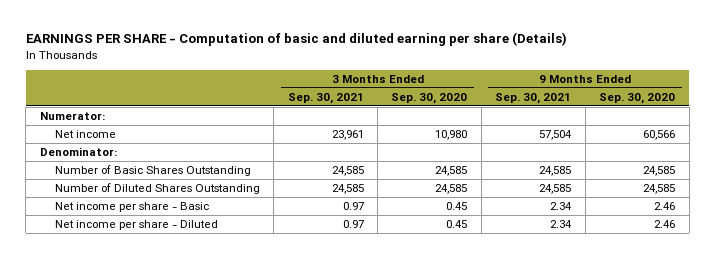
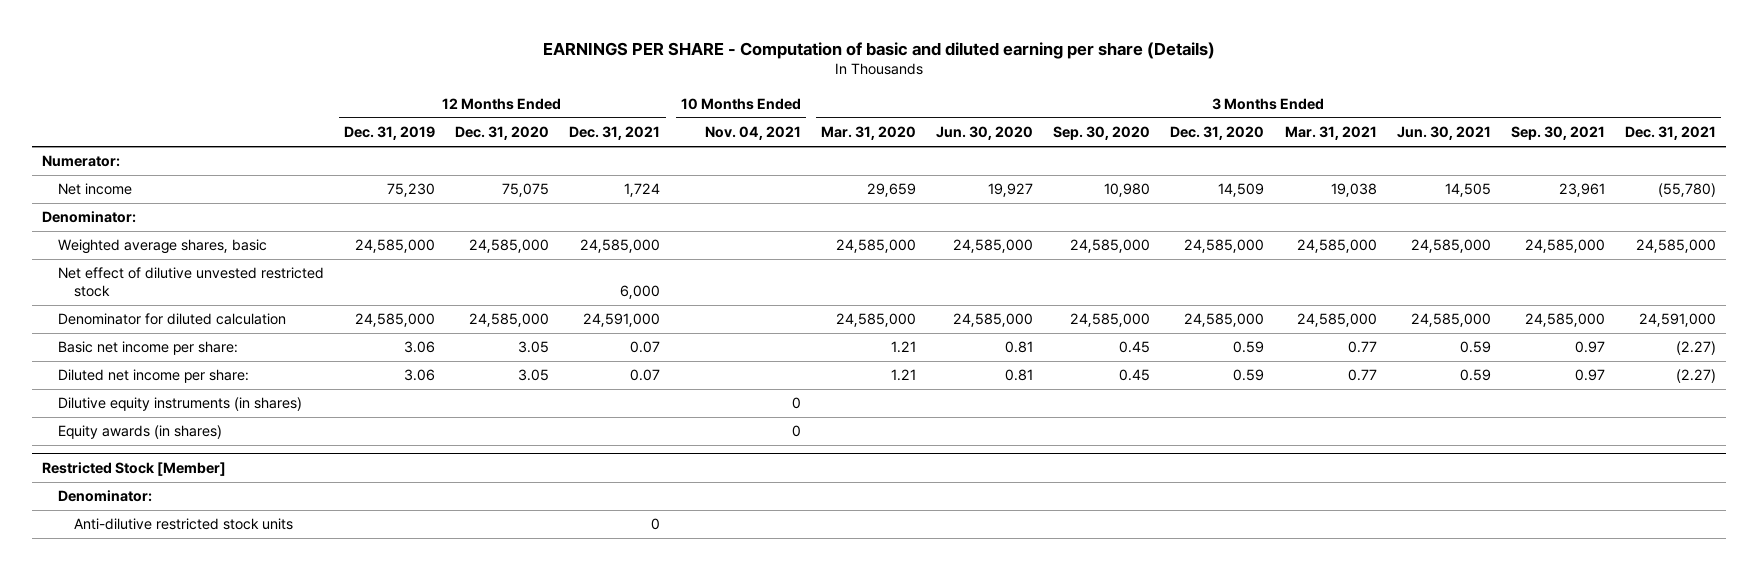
- | 3 Months Ended Sep. 30, 2021 | 3 Months Ended Sep. 30, 2020 | 9 Months Ended Sep. 30, 2021 | 9 Months Ended Sep. 30, 2020
+ | 12 Months Ended Dec. 31, 2019 | 12 Months Ended Dec. 31, 2020 | 12 Months Ended Dec. 31, 2021 | 10 Months Ended Nov. 04, 2021 | 3 Months Ended Mar. 31, 2020 | 3 Months Ended Jun. 30, 2020 | 3 Months Ended Sep. 30, 2020 | 3 Months Ended Dec. 31, 2020 | 3 Months Ended Mar. 31, 2021 | 3 Months Ended Jun. 30, 2021 | 3 Months Ended Sep. 30, 2021 | 3 Months Ended Dec. 31, 2021
- Number of Basic Shares Outstanding | 24,585 | 24,585 | 24,585 | 24,585
- Number of Diluted Shares Outstanding | 24,585 | 24,585 | 24,585 | 24,585
- Net income per share - Basic | 0.97 | 0.45 | 2.34 | 2.46
- Net income per share - Diluted | 0.97 | 0.45 | 2.34 | 2.46
+ Weighted average shares, basic | 24,585,000 | 24,585,000 | 24,585,000 | | 24,585,000 | 24,585,000 | 24,585,000 | 24,585,000 | 24,585,000 | 24,585,000 | 24,585,000 | 24,585,000
+ Net effect of dilutive unvested restricted stock | | | 6,000 | | | | | | | | |
+ Denominator for diluted calculation | 24,585,000 | 24,585,000 | 24,591,000 | | 24,585,000 | 24,585,000 | 24,585,000 | 24,585,000 | 24,585,000 | 24,585,000 | 24,585,000 | 24,591,000
+ Basic net income per share: | 3.06 | 3.05 | 0.07 | | 1.21 | 0.81 | 0.45 | 0.59 | 0.77 | 0.59 | 0.97 | (2.27)
+ Diluted net income per share: | 3.06 | 3.05 | 0.07 | | 1.21 | 0.81 | 0.45 | 0.59 | 0.77 | 0.59 | 0.97 | (2.27)
+ Dilutive equity instruments (in shares) | | | | 0 | | | | | | | |
+ Equity awards (in shares) | | | | 0 | | | | | | | |
+ Restricted Stock [Member]
+ Denominator:
+ Anti-dilutive restricted stock units | | | 0 | | | | | | | | |

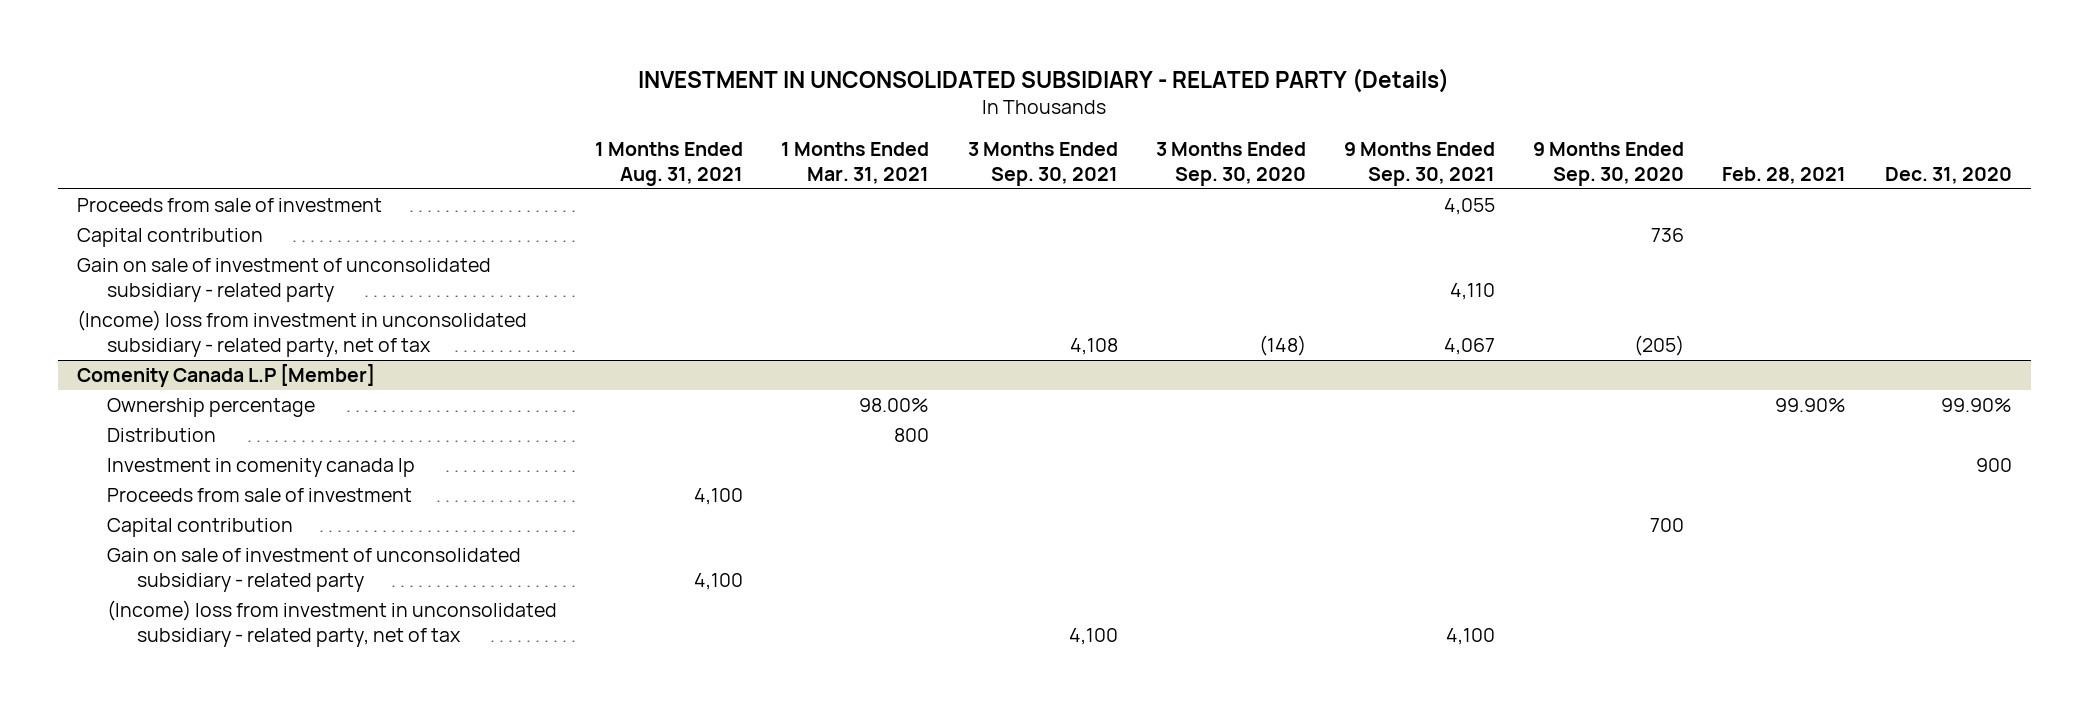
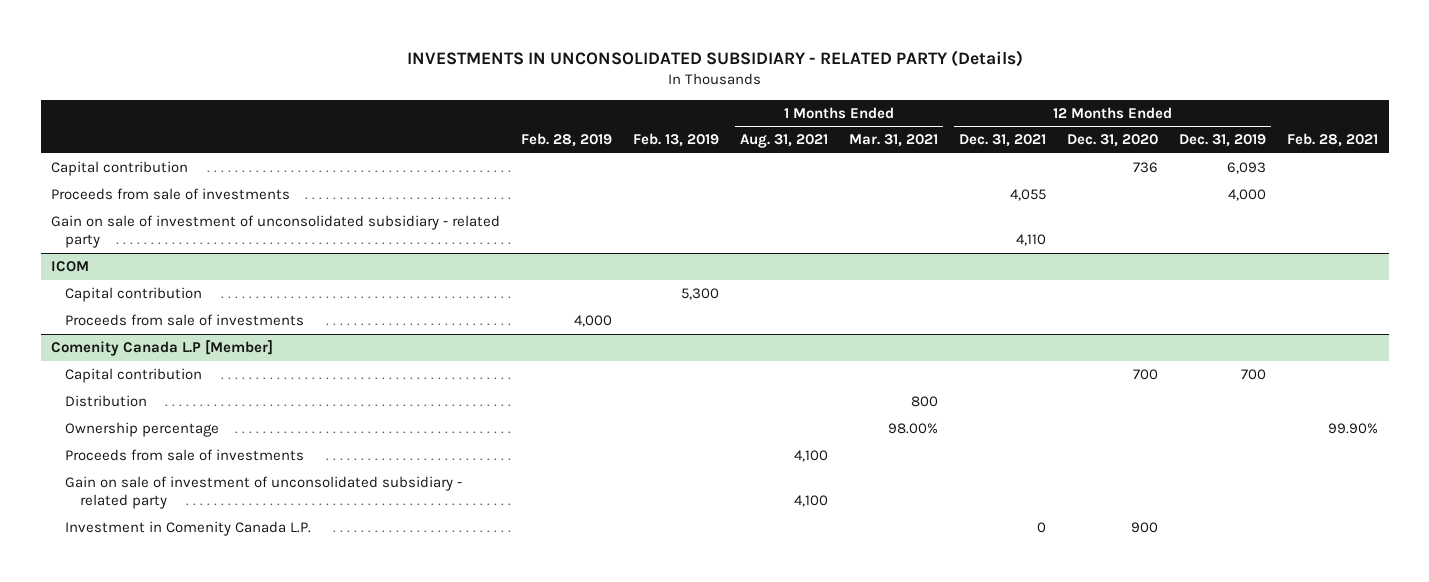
- INVESTMENT IN UNCONSOLIDATED SUBSIDIARY - RELATED PARTY (Details)
+ INVESTMENTS IN UNCONSOLIDATED SUBSIDIARY - RELATED PARTY (Details)
- | 1 Months Ended Aug. 31, 2021 | 1 Months Ended Mar. 31, 2021 | 3 Months Ended Sep. 30, 2021 | 3 Months Ended Sep. 30, 2020 | 9 Months Ended Sep. 30, 2021 | 9 Months Ended Sep. 30, 2020 | Feb. 28, 2021 | Dec. 31, 2020
+ | Feb. 28, 2019 | Feb. 13, 2019 | 1 Months Ended Aug. 31, 2021 | 1 Months Ended Mar. 31, 2021 | 12 Months Ended Dec. 31, 2021 | 12 Months Ended Dec. 31, 2020 | 12 Months Ended Dec. 31, 2019 | Feb. 28, 2021
- Proceeds from sale of investment | | | | | 4,055 | | |
+ Proceeds from sale of investments | | | | | 4,055 | | 4,000 |
- (Income) loss from investment in unconsolidated subsidiary - related party, net of tax | | | 4,108 | (148) | 4,067 | (205) | |
+ ICOM
+ Capital contribution | | 5,300 | | | | | |
+ Proceeds from sale of investments | 4,000 | | | | | | |
@ Comenity Canada L.P [Member]
- Investment in comenity canada lp | | | | | | | | 900
- Proceeds from sale of investment | 4,100 | | | | | | |
moved down: Distribution | | | | 800 | | | |
moved down: Ownership percentage | | | | 98.00% | | | | 99.90%
+ Proceeds from sale of investments | | | 4,100 | | | | |
- (Income) loss from investment in unconsolidated subsidiary - related party, net of tax | | | 4,100 | | 4,100 | | |
+ Investment in Comenity Canada L.P. | | | | | 0 | 900 | |

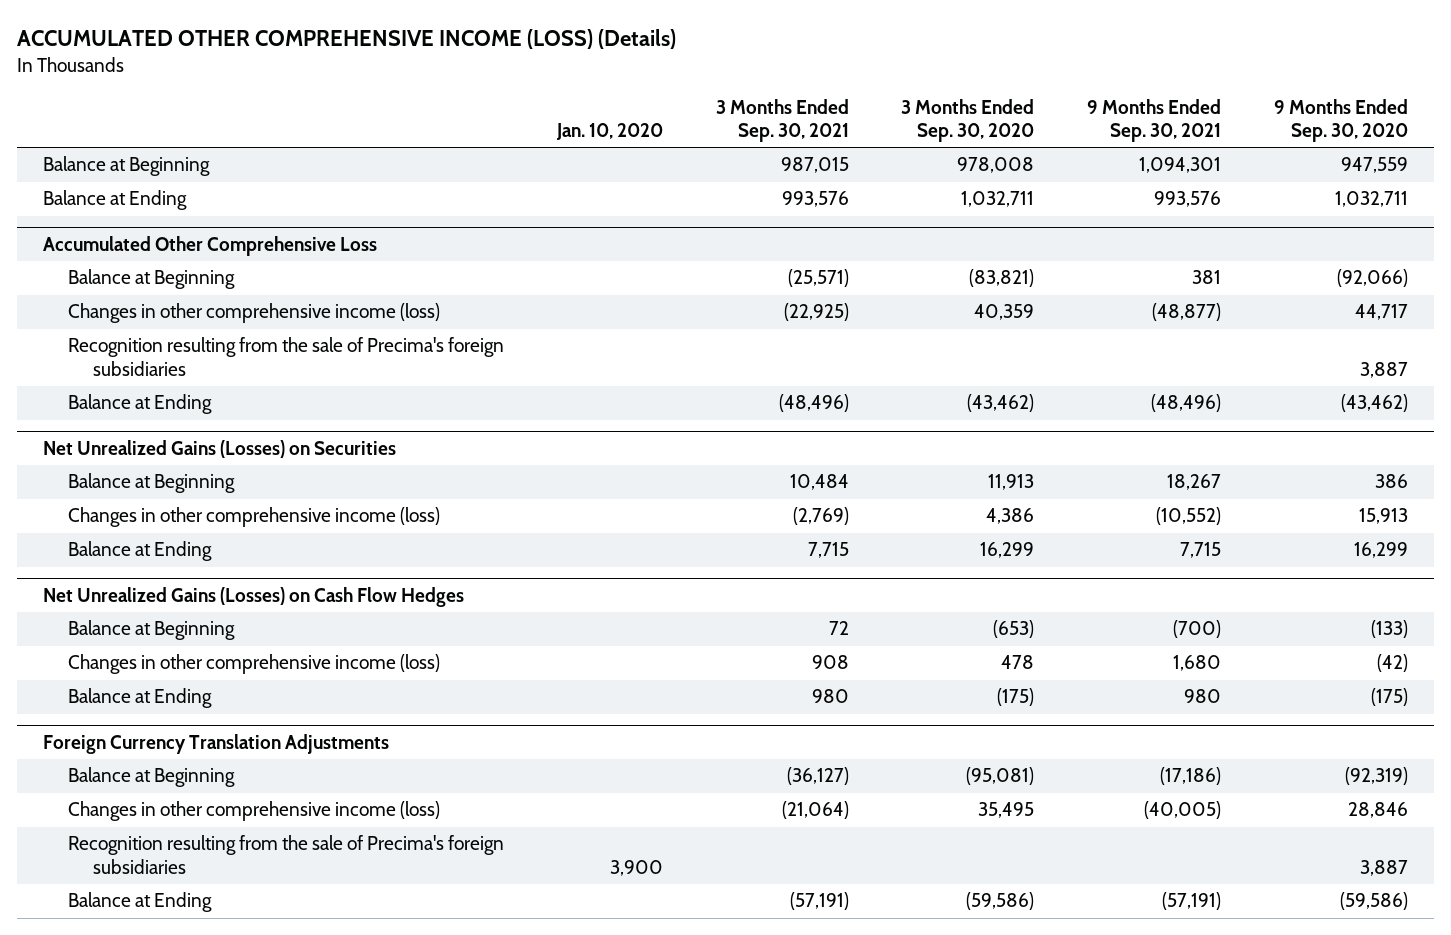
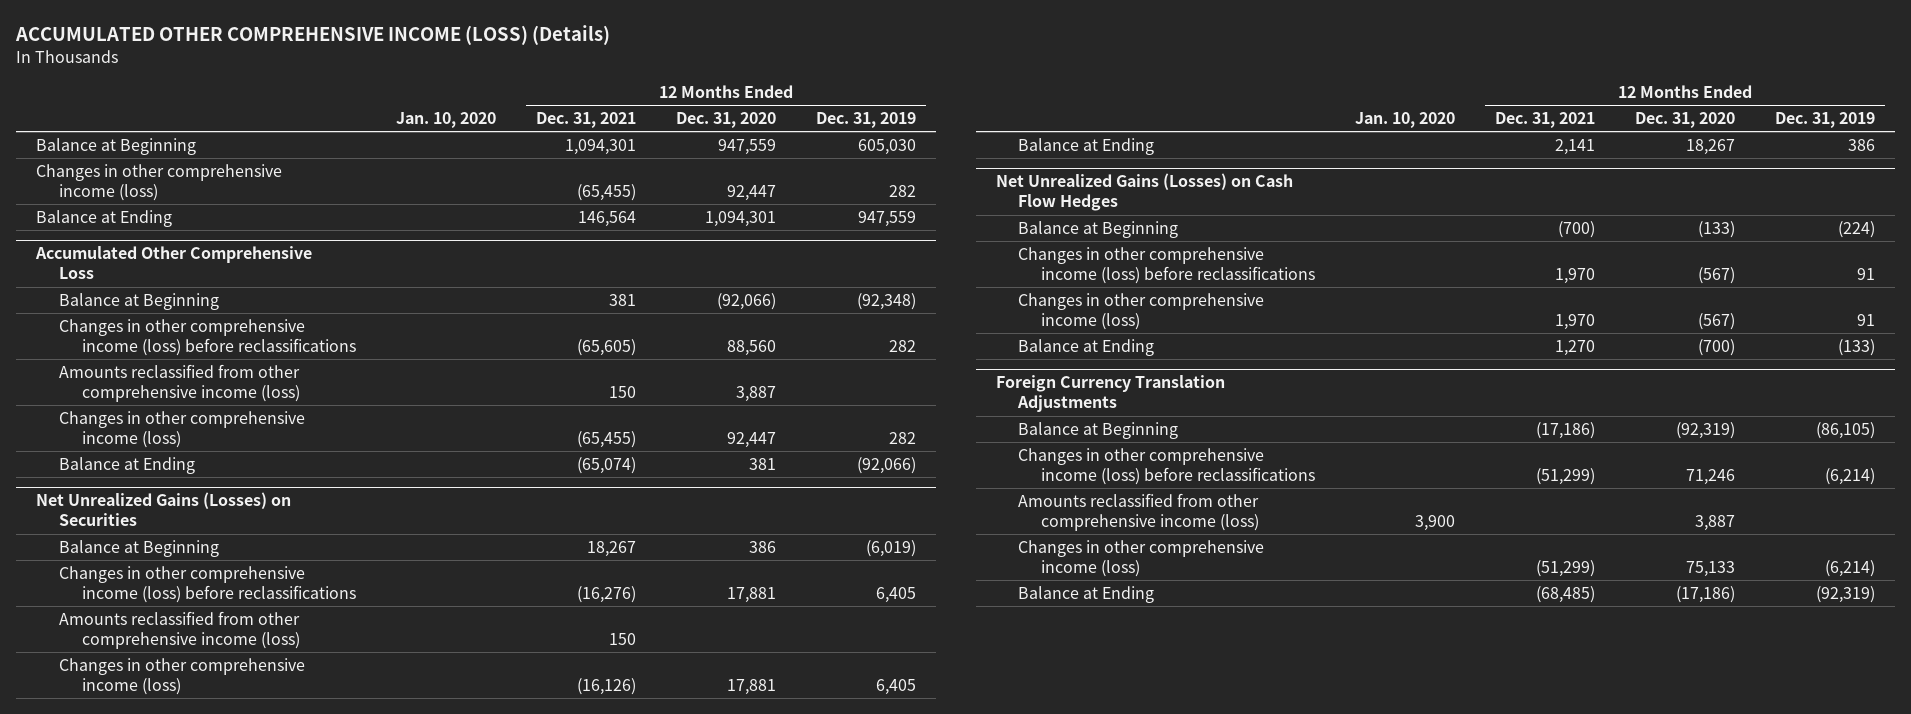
- | Jan. 10, 2020 | 3 Months Ended Sep. 30, 2021 | 3 Months Ended Sep. 30, 2020 | 9 Months Ended Sep. 30, 2021 | 9 Months Ended Sep. 30, 2020
+ | Jan. 10, 2020 | 12 Months Ended Dec. 31, 2021 | 12 Months Ended Dec. 31, 2020 | 12 Months Ended Dec. 31, 2019
+ Changes in other comprehensive income (loss) | | (65,455) | 92,447 | 282
@ Accumulated Other Comprehensive Loss
+ Changes in other comprehensive income (loss) before reclassifications | | (65,605) | 88,560 | 282
+ Amounts reclassified from other comprehensive income (loss) | | 150 | 3,887 |
- Recognition resulting from the sale of Precima's foreign subsidiaries | | | | | 3,887
@ Net Unrealized Gains (Losses) on Securities
+ Changes in other comprehensive income (loss) before reclassifications | | (16,276) | 17,881 | 6,405
+ Amounts reclassified from other comprehensive income (loss) | | 150 | |
@ Net Unrealized Gains (Losses) on Cash Flow Hedges
+ Changes in other comprehensive income (loss) before reclassifications | | 1,970 | (567) | 91
@ Foreign Currency Translation Adjustments
+ Changes in other comprehensive income (loss) before reclassifications | | (51,299) | 71,246 | (6,214)
+ Amounts reclassified from other comprehensive income (loss) | 3,900 | | 3,887 |
- Recognition resulting from the sale of Precima's foreign subsidiaries | 3,900 | | | | 3,887

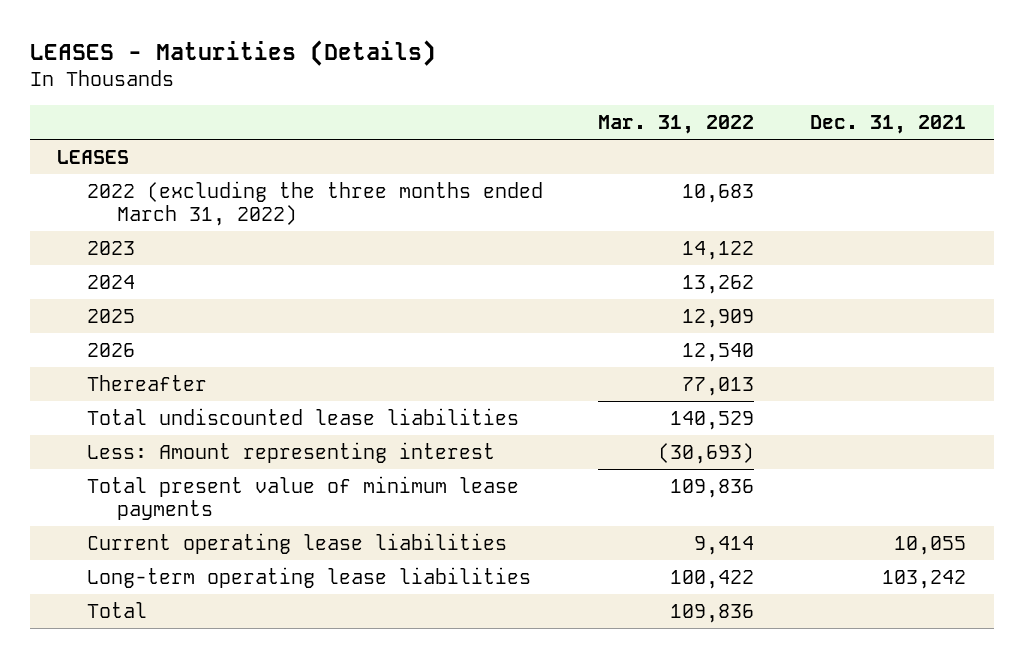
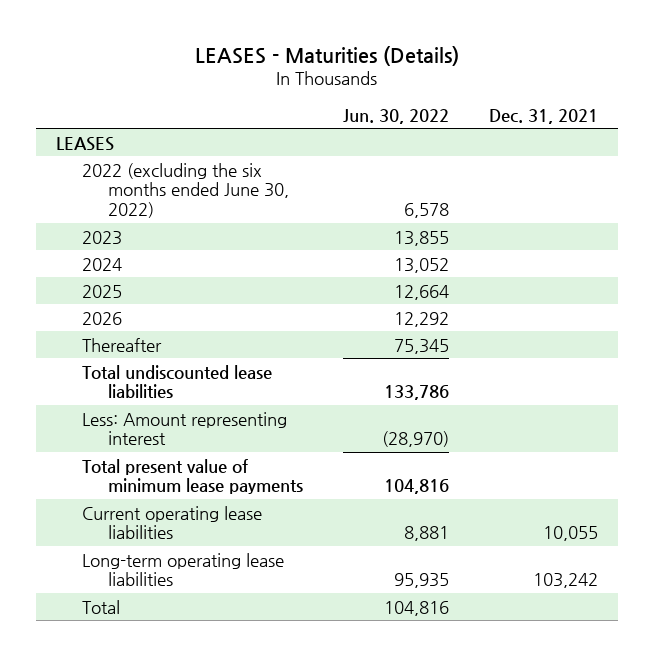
- | Mar. 31, 2022 | Dec. 31, 2021
+ | Jun. 30, 2022 | Dec. 31, 2021
- 2022 (excluding the three months ended March 31, 2022) | 10,683 |
+ 2022 (excluding the six months ended June 30, 2022) | 6,578 |

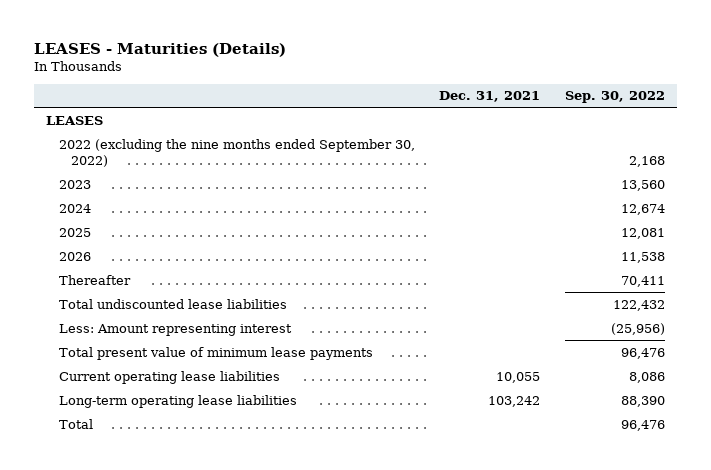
- | Jun. 30, 2022 | Dec. 31, 2021
+ | Dec. 31, 2021 | Sep. 30, 2022
- 2022 (excluding the six months ended June 30, 2022) | 6,578 |
+ 2022 (excluding the nine months ended September 30, 2022) | | 2,168

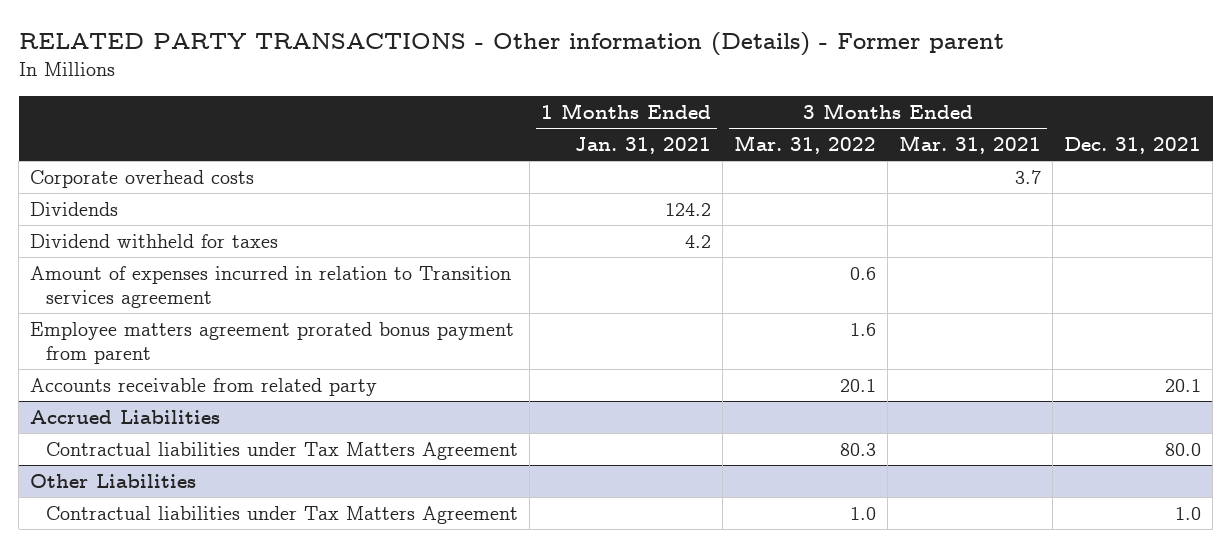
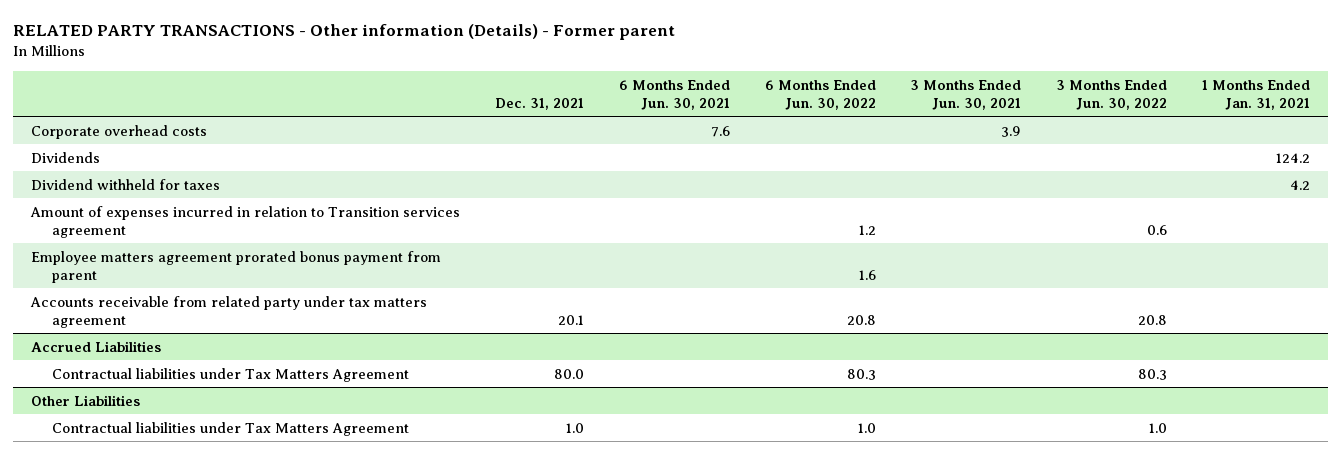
- | 1 Months Ended Jan. 31, 2021 | 3 Months Ended Mar. 31, 2022 | 3 Months Ended Mar. 31, 2021 | Dec. 31, 2021
+ | Dec. 31, 2021 | 6 Months Ended Jun. 30, 2021 | 6 Months Ended Jun. 30, 2022 | 3 Months Ended Jun. 30, 2021 | 3 Months Ended Jun. 30, 2022 | 1 Months Ended Jan. 31, 2021
- Accounts receivable from related party | | 20.1 | | 20.1
+ Accounts receivable from related party under tax matters agreement | 20.1 | | 20.8 | | 20.8 |

